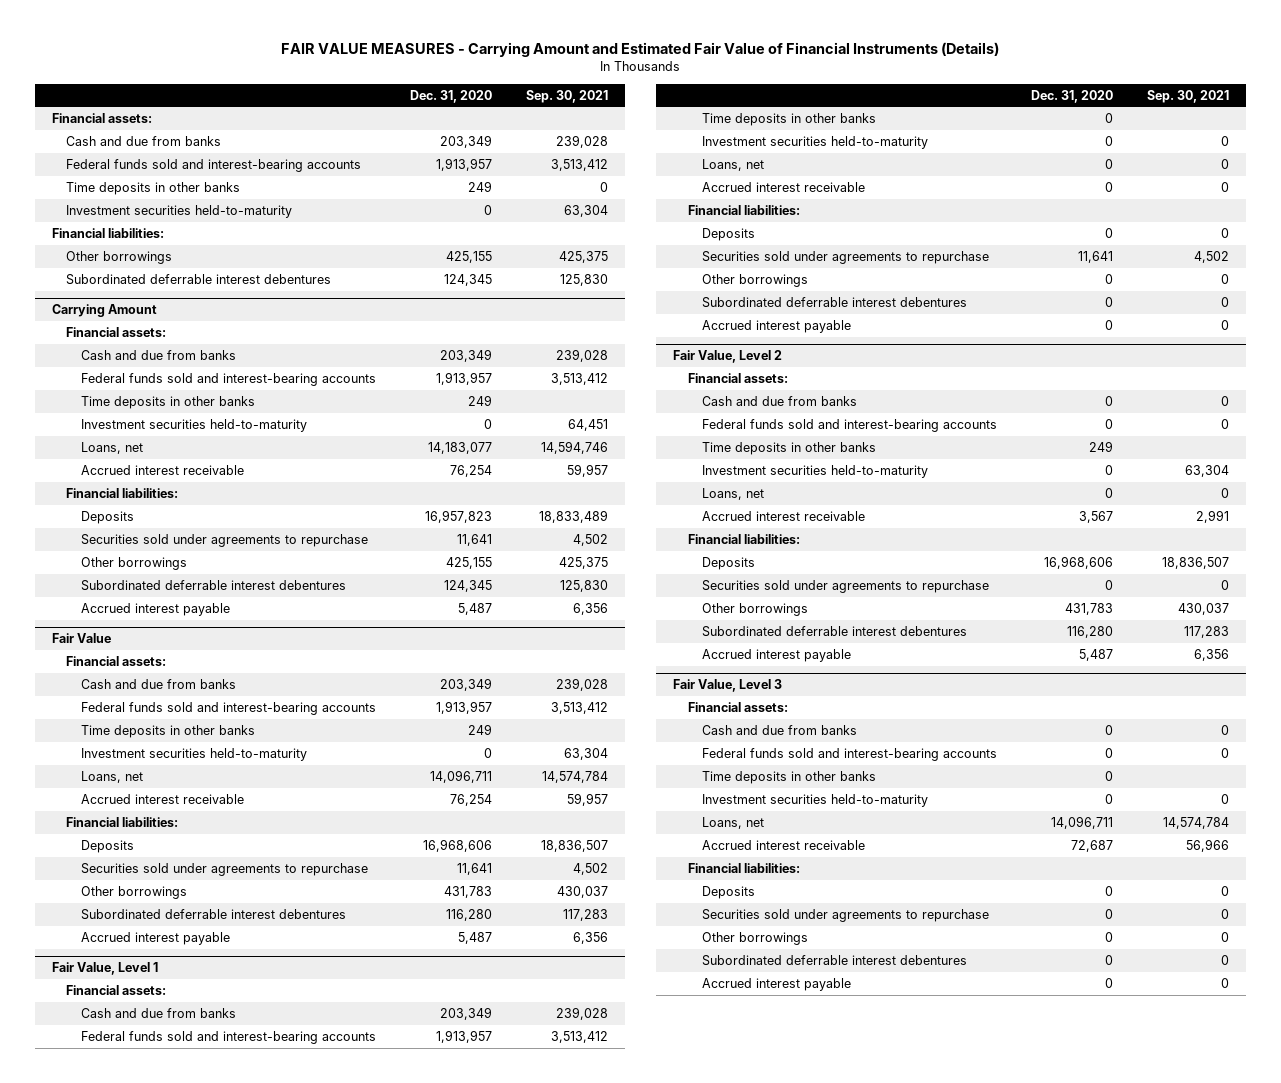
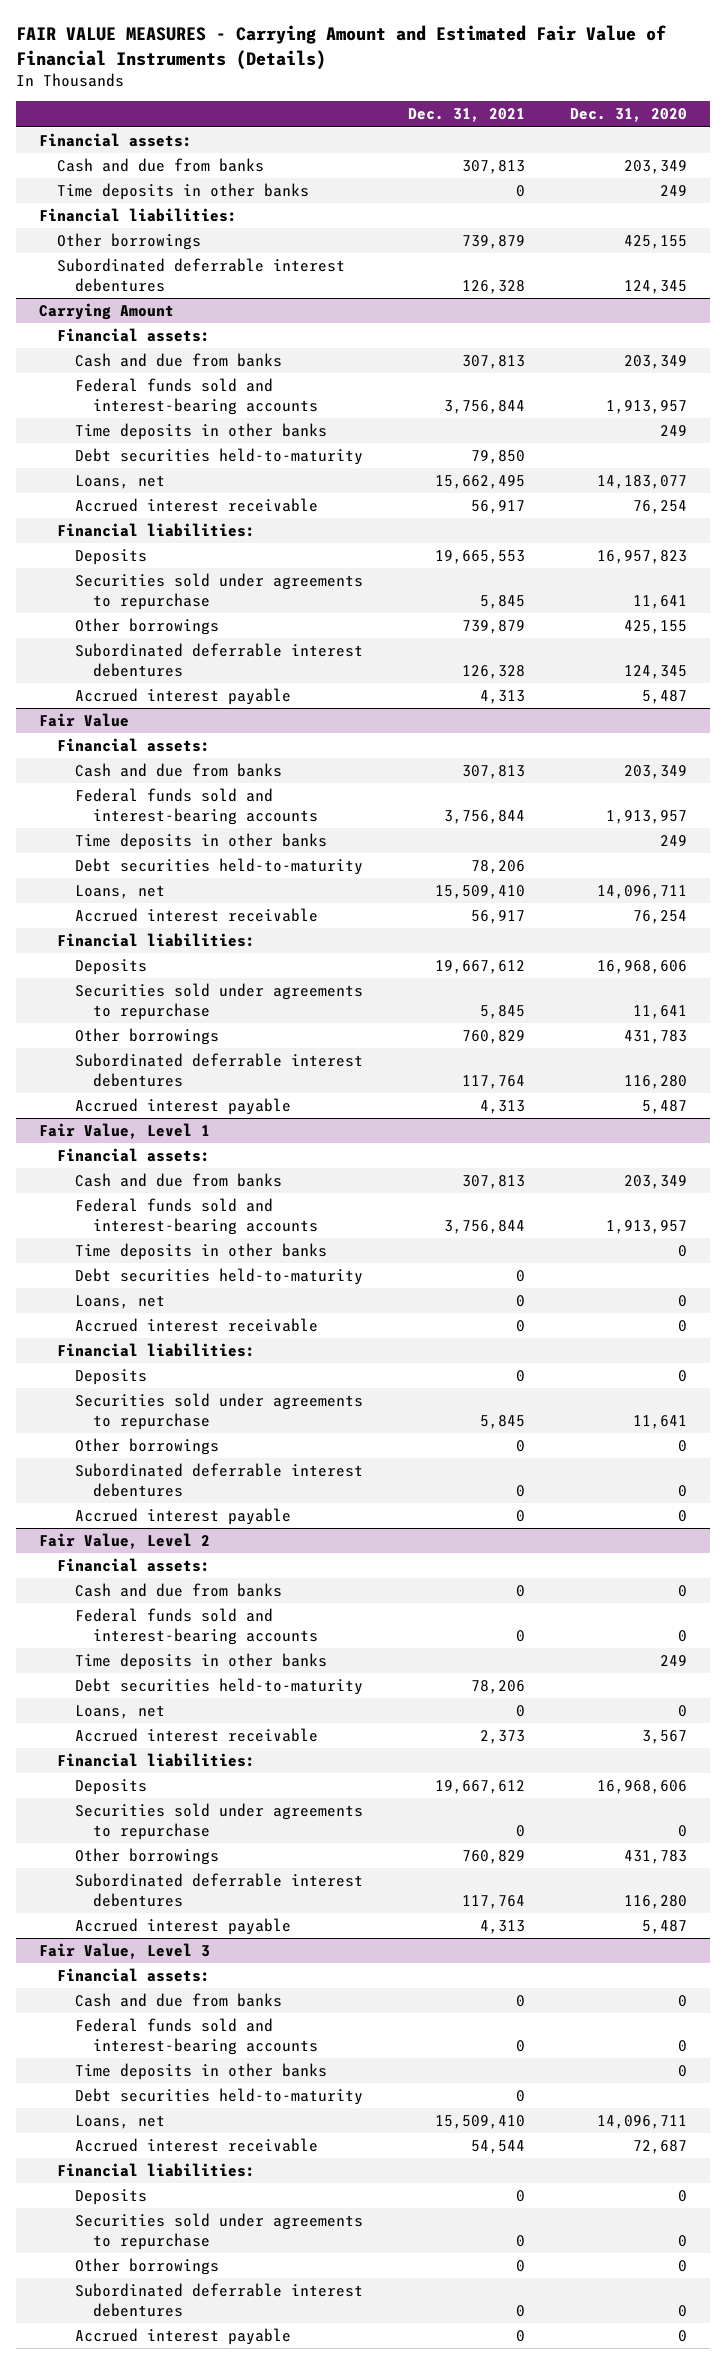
- | Dec. 31, 2020 | Sep. 30, 2021
+ | Dec. 31, 2021 | Dec. 31, 2020
- Federal funds sold and interest-bearing accounts | 1,913,957 | 3,513,412
- Investment securities held-to-maturity | 0 | 63,304
@ Carrying Amount
- Investment securities held-to-maturity | 0 | 64,451
+ Debt securities held-to-maturity | 79,850 |
@ Fair Value
- Investment securities held-to-maturity | 0 | 63,304
+ Debt securities held-to-maturity | 78,206 |
@ Fair Value, Level 1
- Investment securities held-to-maturity | 0 | 0
+ Debt securities held-to-maturity | 0 |
@ Fair Value, Level 2
- Investment securities held-to-maturity | 0 | 63,304
+ Debt securities held-to-maturity | 78,206 |
@ Fair Value, Level 3
- Investment securities held-to-maturity | 0 | 0
+ Debt securities held-to-maturity | 0 |

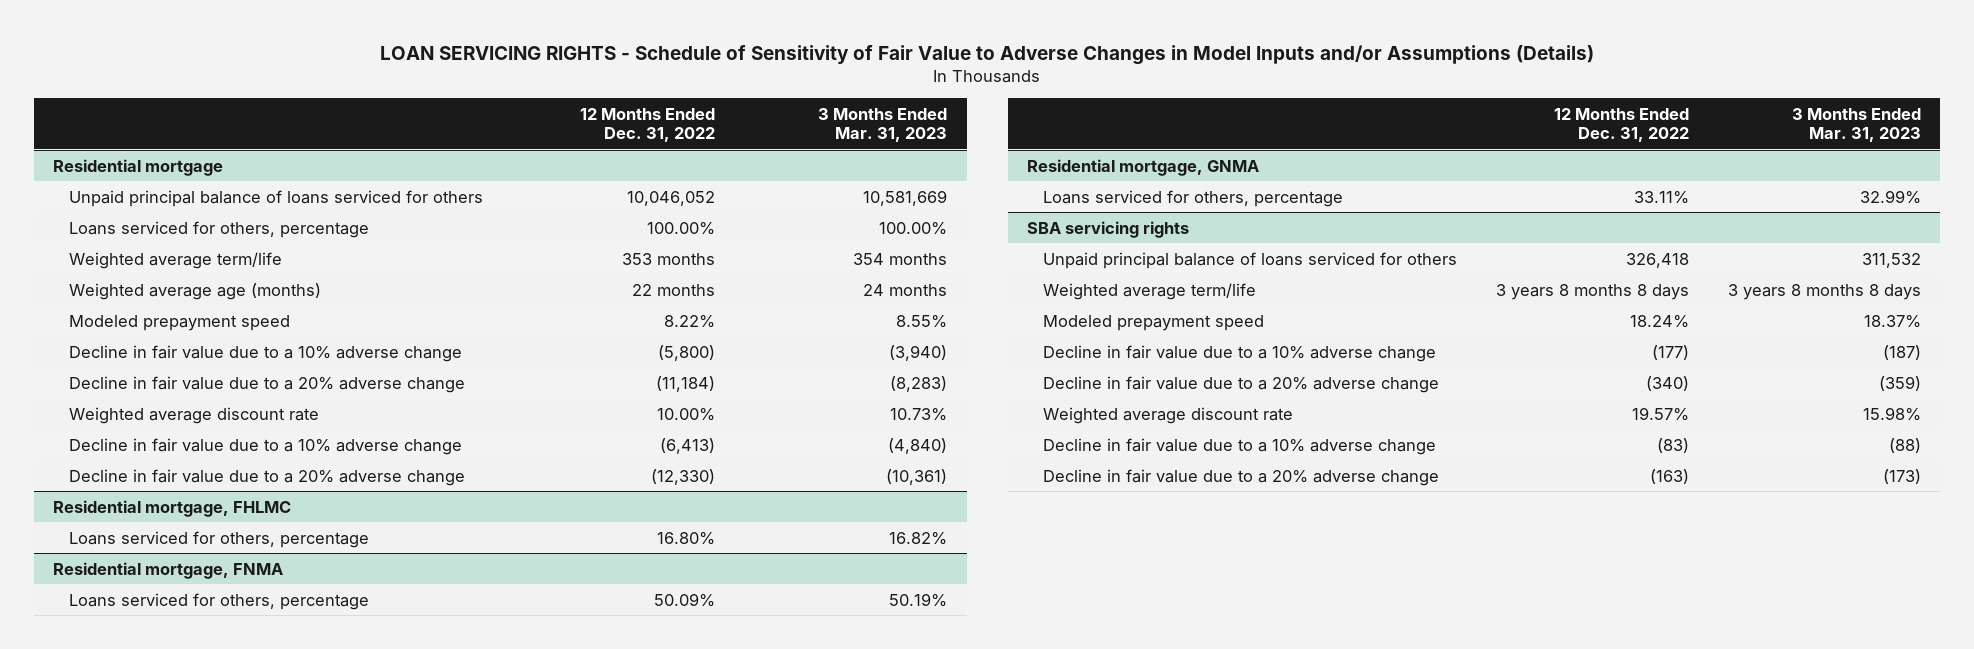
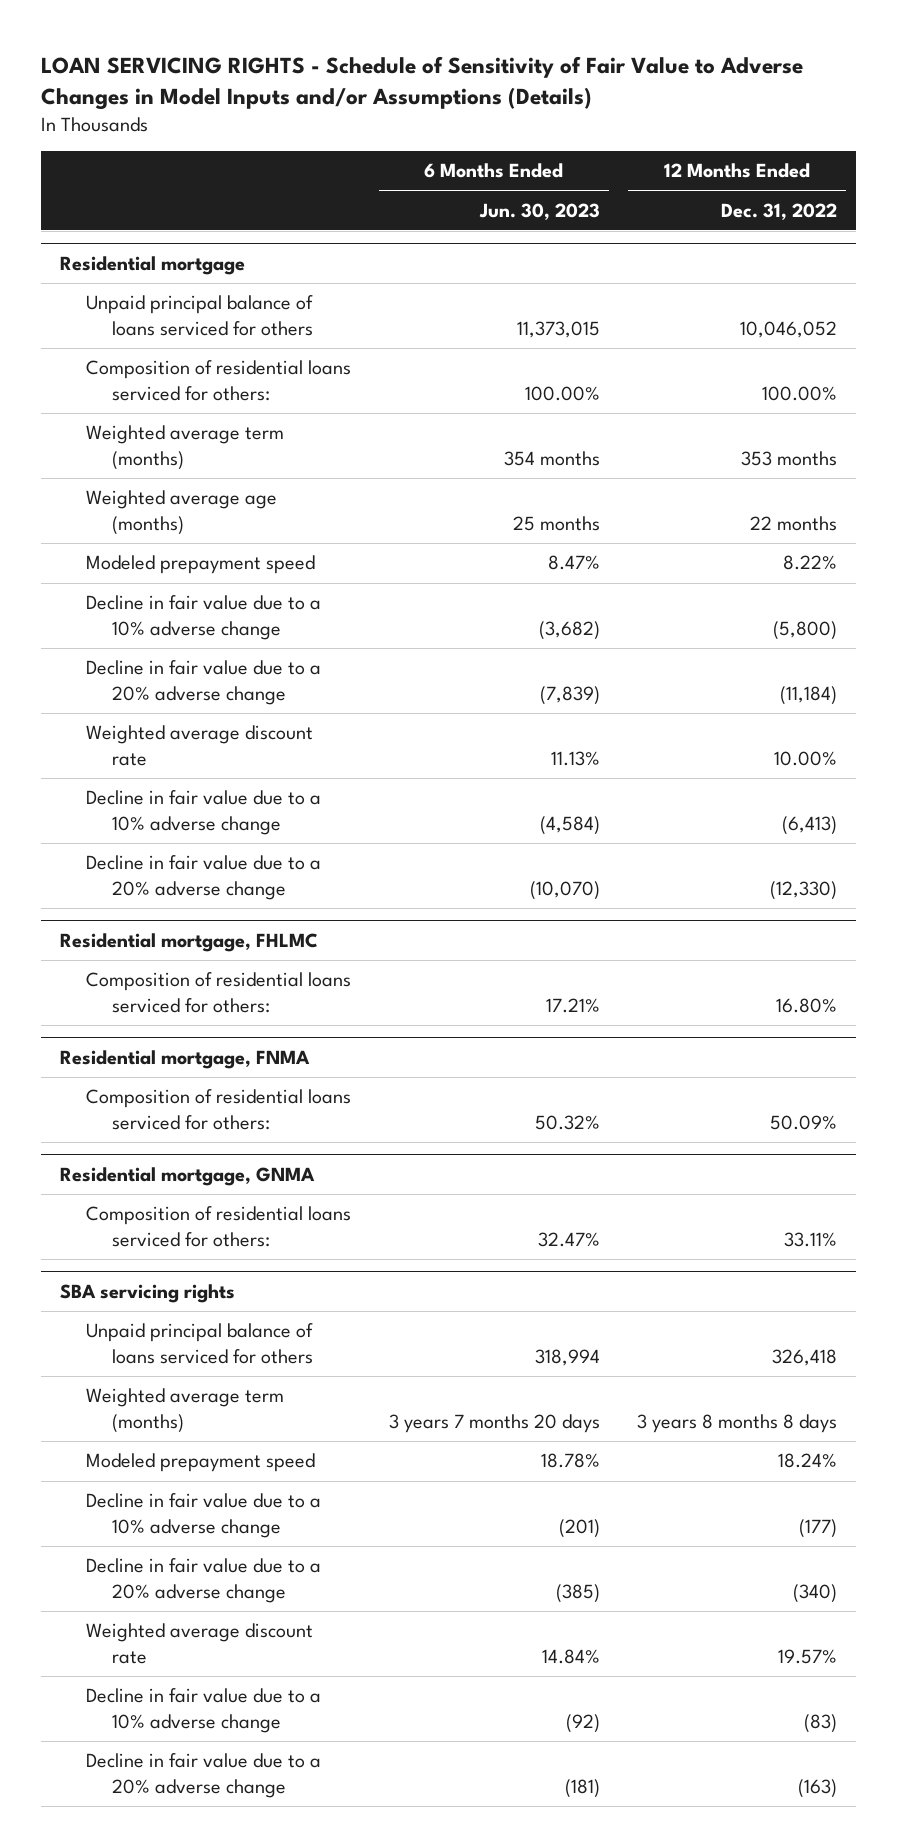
- | 12 Months Ended Dec. 31, 2022 | 3 Months Ended Mar. 31, 2023
+ | 6 Months Ended Jun. 30, 2023 | 12 Months Ended Dec. 31, 2022
@ Residential mortgage
- Loans serviced for others, percentage | 100.00% | 100.00%
- Weighted average term/life | 353 months | 354 months
+ Composition of residential loans serviced for others: | 100.00% | 100.00%
+ Weighted average term (months) | 354 months | 353 months
@ Residential mortgage, FHLMC
- Loans serviced for others, percentage | 16.80% | 16.82%
+ Composition of residential loans serviced for others: | 17.21% | 16.80%
@ Residential mortgage, FNMA
- Loans serviced for others, percentage | 50.09% | 50.19%
+ Composition of residential loans serviced for others: | 50.32% | 50.09%
@ Residential mortgage, GNMA
- Loans serviced for others, percentage | 33.11% | 32.99%
+ Composition of residential loans serviced for others: | 32.47% | 33.11%
@ SBA servicing rights
- Weighted average term/life | 3 years 8 months 8 days | 3 years 8 months 8 days
+ Weighted average term (months) | 3 years 7 months 20 days | 3 years 8 months 8 days

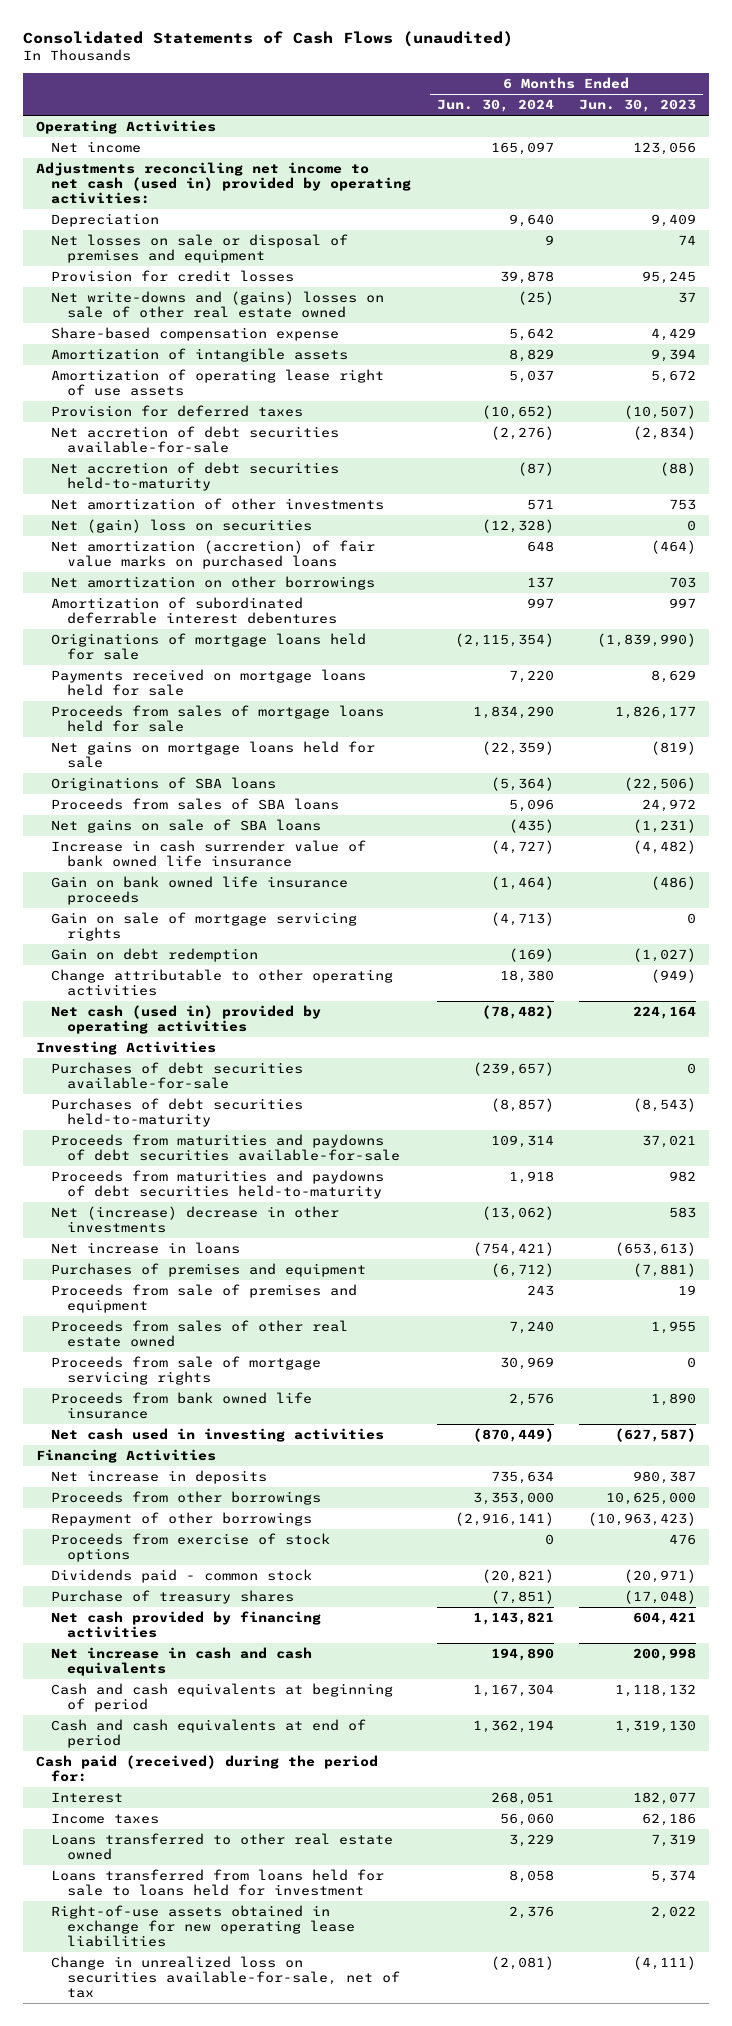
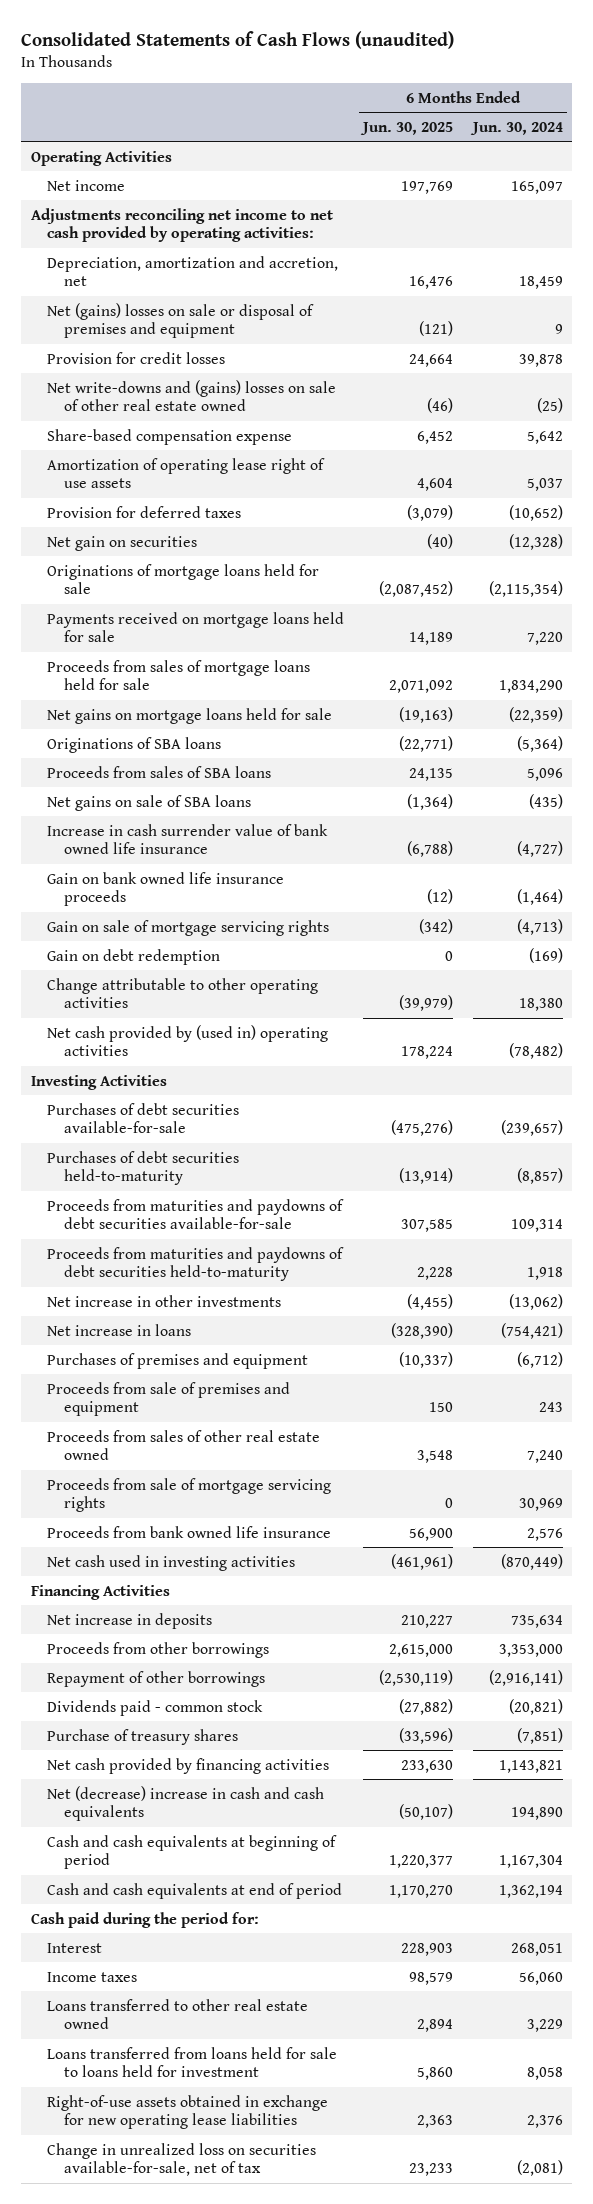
- | 6 Months Ended Jun. 30, 2024 | 6 Months Ended Jun. 30, 2023
+ | 6 Months Ended Jun. 30, 2025 | 6 Months Ended Jun. 30, 2024
- Adjustments reconciling net income to net cash (used in) provided by operating activities:
- Depreciation | 9,640 | 9,409
- Net losses on sale or disposal of premises and equipment | 9 | 74
+ Adjustments reconciling net income to net cash provided by operating activities:
+ Depreciation, amortization and accretion, net | 16,476 | 18,459
+ Net (gains) losses on sale or disposal of premises and equipment | (121) | 9
- Amortization of intangible assets | 8,829 | 9,394
- Net accretion of debt securities available-for-sale | (2,276) | (2,834)
- Net accretion of debt securities held-to-maturity | (87) | (88)
- Net amortization of other investments | 571 | 753
- Net (gain) loss on securities | (12,328) | 0
- Net amortization (accretion) of fair value marks on purchased loans | 648 | (464)
- Net amortization on other borrowings | 137 | 703
- Amortization of subordinated deferrable interest debentures | 997 | 997
+ Net gain on securities | (40) | (12,328)
- Net cash (used in) provided by operating activities | (78,482) | 224,164
+ Net cash provided by (used in) operating activities | 178,224 | (78,482)
- Net (increase) decrease in other investments | (13,062) | 583
+ Net increase in other investments | (4,455) | (13,062)
- Proceeds from exercise of stock options | 0 | 476
- Net increase in cash and cash equivalents | 194,890 | 200,998
+ Net (decrease) increase in cash and cash equivalents | (50,107) | 194,890
- Cash paid (received) during the period for:
+ Cash paid during the period for:

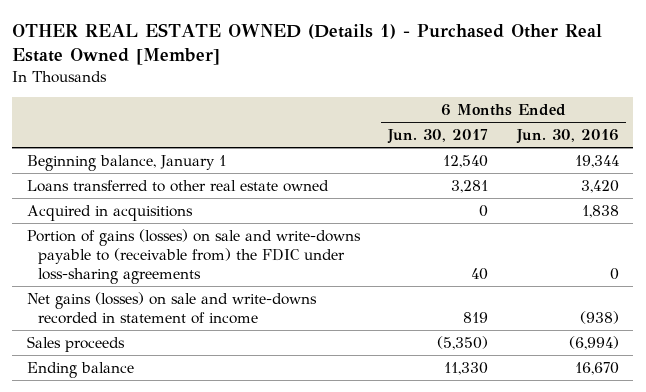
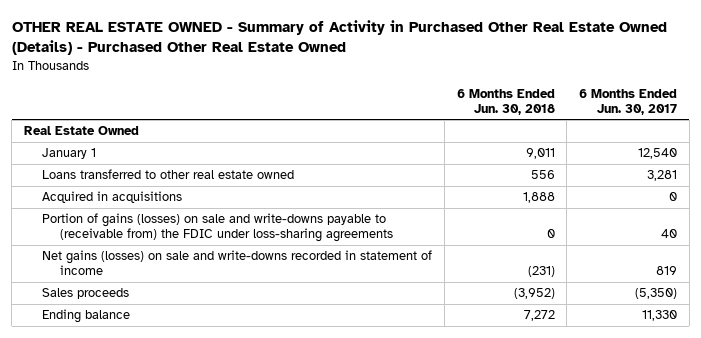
- OTHER REAL ESTATE OWNED (Details 1) - Purchased Other Real Estate Owned [Member]
+ OTHER REAL ESTATE OWNED - Summary of Activity in Purchased Other Real Estate Owned (Details) - Purchased Other Real Estate Owned
- | 6 Months Ended Jun. 30, 2017 | 6 Months Ended Jun. 30, 2016
+ | 6 Months Ended Jun. 30, 2018 | 6 Months Ended Jun. 30, 2017
- Beginning balance, January 1 | 12,540 | 19,344
+ Real Estate Owned
+ January 1 | 9,011 | 12,540

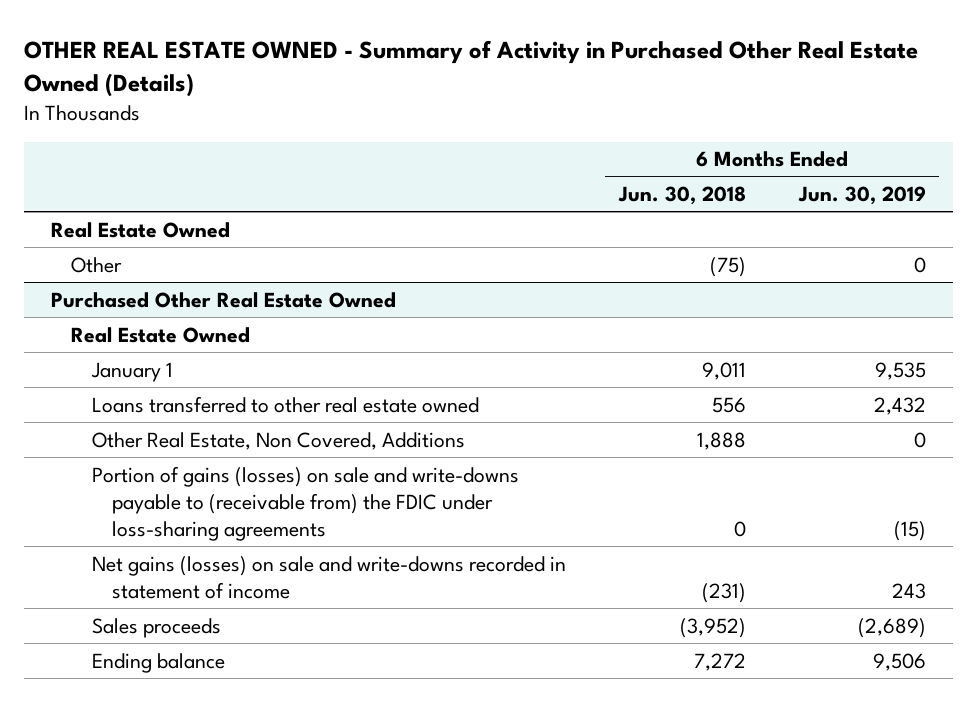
- OTHER REAL ESTATE OWNED - Summary of Activity in Purchased Other Real Estate Owned (Details) - Purchased Other Real Estate Owned
+ OTHER REAL ESTATE OWNED - Summary of Activity in Purchased Other Real Estate Owned (Details)
- | 6 Months Ended Jun. 30, 2018 | 6 Months Ended Jun. 30, 2017
+ | 6 Months Ended Jun. 30, 2018 | 6 Months Ended Jun. 30, 2019
+ Other | (75) | 0
+ Purchased Other Real Estate Owned
+ Real Estate Owned
- Acquired in acquisitions | 1,888 | 0
+ Other Real Estate, Non Covered, Additions | 1,888 | 0

